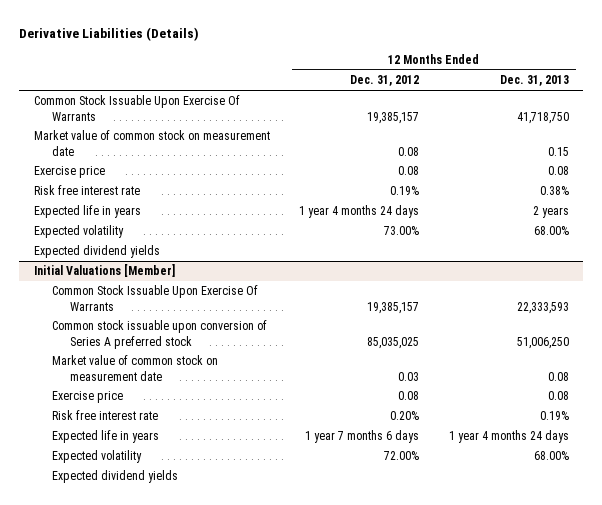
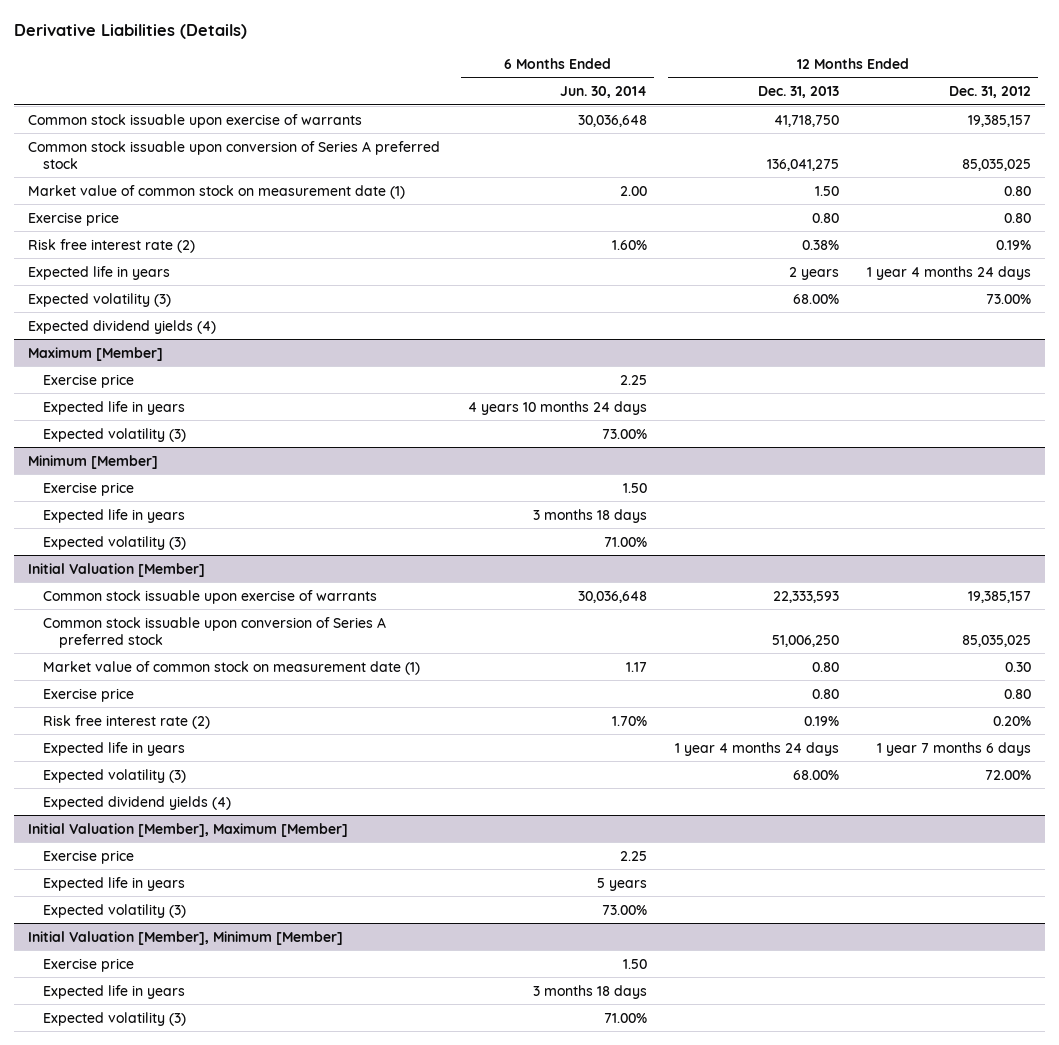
- | 12 Months Ended Dec. 31, 2012 | 12 Months Ended Dec. 31, 2013
+ | 6 Months Ended Jun. 30, 2014 | 12 Months Ended Dec. 31, 2013 | 12 Months Ended Dec. 31, 2012
- Common Stock Issuable Upon Exercise Of Warrants | 19,385,157 | 41,718,750
- Market value of common stock on measurement date | 0.08 | 0.15
- Exercise price | 0.08 | 0.08
- Risk free interest rate | 0.19% | 0.38%
+ Common stock issuable upon exercise of warrants | 30,036,648 | 41,718,750 | 19,385,157
+ Common stock issuable upon conversion of Series A preferred stock | | 136,041,275 | 85,035,025
+ Market value of common stock on measurement date (1) | 2.00 | 1.50 | 0.80
+ Exercise price | | 0.80 | 0.80
+ Risk free interest rate (2) | 1.60% | 0.38% | 0.19%
- Expected volatility | 73.00% | 68.00%
- Expected dividend yields
- Initial Valuations [Member]
- Common Stock Issuable Upon Exercise Of Warrants | 19,385,157 | 22,333,593
+ Expected volatility (3) | | 68.00% | 73.00%
+ Expected dividend yields (4)
+ Maximum [Member]
+ Exercise price | 2.25 | |
+ Expected life in years | 4 years 10 months 24 days | |
+ Expected volatility (3) | 73.00% | |
+ Minimum [Member]
+ Exercise price | 1.50 | |
+ Expected life in years | 3 months 18 days | |
+ Expected volatility (3) | 71.00% | |
+ Initial Valuation [Member]
+ Common stock issuable upon exercise of warrants | 30,036,648 | 22,333,593 | 19,385,157
- Market value of common stock on measurement date | 0.03 | 0.08
- Exercise price | 0.08 | 0.08
- Risk free interest rate | 0.20% | 0.19%
+ Market value of common stock on measurement date (1) | 1.17 | 0.80 | 0.30
+ Exercise price | | 0.80 | 0.80
+ Risk free interest rate (2) | 1.70% | 0.19% | 0.20%
- Expected volatility | 72.00% | 68.00%
- Expected dividend yields
+ Expected volatility (3) | | 68.00% | 72.00%
+ Expected dividend yields (4)
+ Initial Valuation [Member], Maximum [Member]
+ Exercise price | 2.25 | |
+ Expected life in years | 5 years | |
+ Expected volatility (3) | 73.00% | |
+ Initial Valuation [Member], Minimum [Member]
+ Exercise price | 1.50 | |
+ Expected life in years | 3 months 18 days | |
+ Expected volatility (3) | 71.00% | |

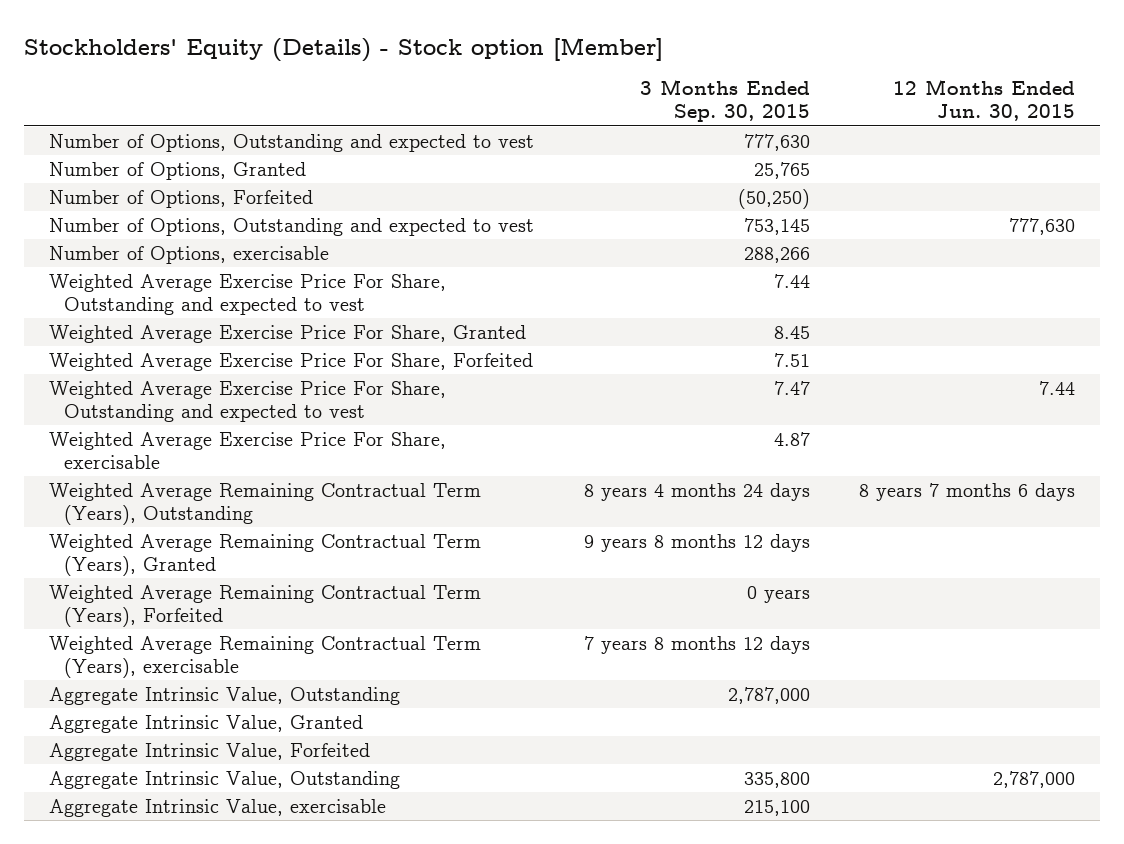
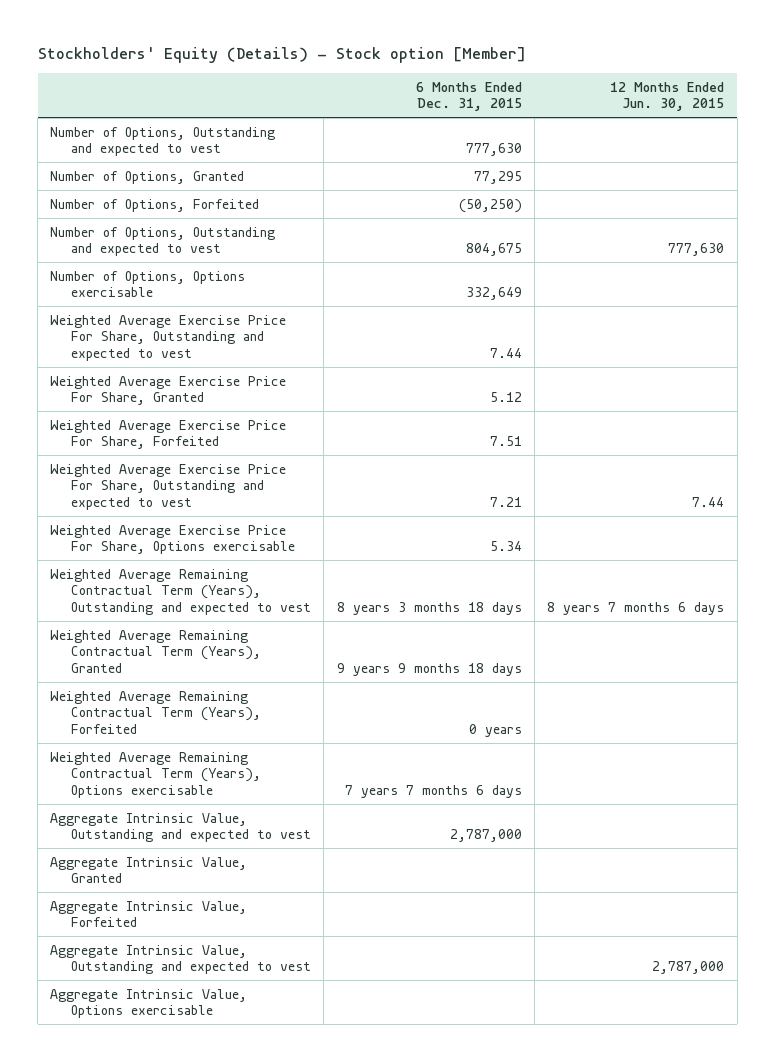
- | 3 Months Ended Sep. 30, 2015 | 12 Months Ended Jun. 30, 2015
+ | 6 Months Ended Dec. 31, 2015 | 12 Months Ended Jun. 30, 2015
- Number of Options, exercisable | 288,266 |
+ Number of Options, Options exercisable | 332,649 |
- Weighted Average Exercise Price For Share, exercisable | 4.87 |
- Weighted Average Remaining Contractual Term (Years), Outstanding | 8 years 4 months 24 days | 8 years 7 months 6 days
+ Weighted Average Exercise Price For Share, Options exercisable | 5.34 |
+ Weighted Average Remaining Contractual Term (Years), Outstanding and expected to vest | 8 years 3 months 18 days | 8 years 7 months 6 days
- Weighted Average Remaining Contractual Term (Years), exercisable | 7 years 8 months 12 days |
- Aggregate Intrinsic Value, Outstanding | 2,787,000 |
+ Weighted Average Remaining Contractual Term (Years), Options exercisable | 7 years 7 months 6 days |
+ Aggregate Intrinsic Value, Outstanding and expected to vest | 2,787,000 |
- Aggregate Intrinsic Value, Outstanding | 335,800 | 2,787,000
- Aggregate Intrinsic Value, exercisable | 215,100 |
+ Aggregate Intrinsic Value, Outstanding and expected to vest | | 2,787,000
+ Aggregate Intrinsic Value, Options exercisable

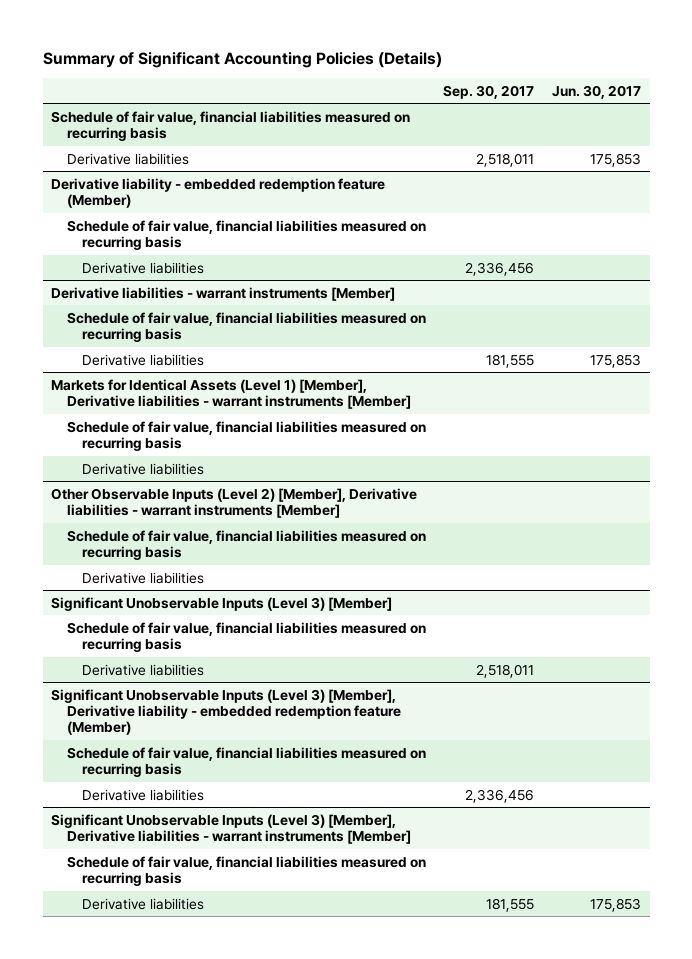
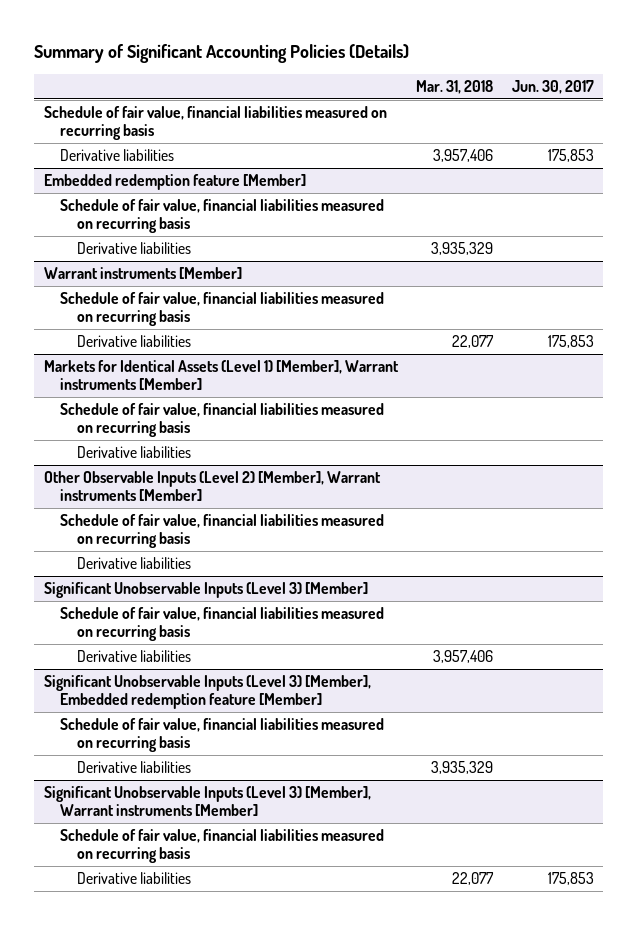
- | Sep. 30, 2017 | Jun. 30, 2017
+ | Mar. 31, 2018 | Jun. 30, 2017
- Derivative liability - embedded redemption feature (Member)
+ Embedded redemption feature [Member]
- Derivative liabilities - warrant instruments [Member]
+ Warrant instruments [Member]
- Markets for Identical Assets (Level 1) [Member], Derivative liabilities - warrant instruments [Member]
+ Markets for Identical Assets (Level 1) [Member], Warrant instruments [Member]
- Other Observable Inputs (Level 2) [Member], Derivative liabilities - warrant instruments [Member]
+ Other Observable Inputs (Level 2) [Member], Warrant instruments [Member]
- Significant Unobservable Inputs (Level 3) [Member], Derivative liability - embedded redemption feature (Member)
+ Significant Unobservable Inputs (Level 3) [Member], Embedded redemption feature [Member]
- Significant Unobservable Inputs (Level 3) [Member], Derivative liabilities - warrant instruments [Member]
+ Significant Unobservable Inputs (Level 3) [Member], Warrant instruments [Member]

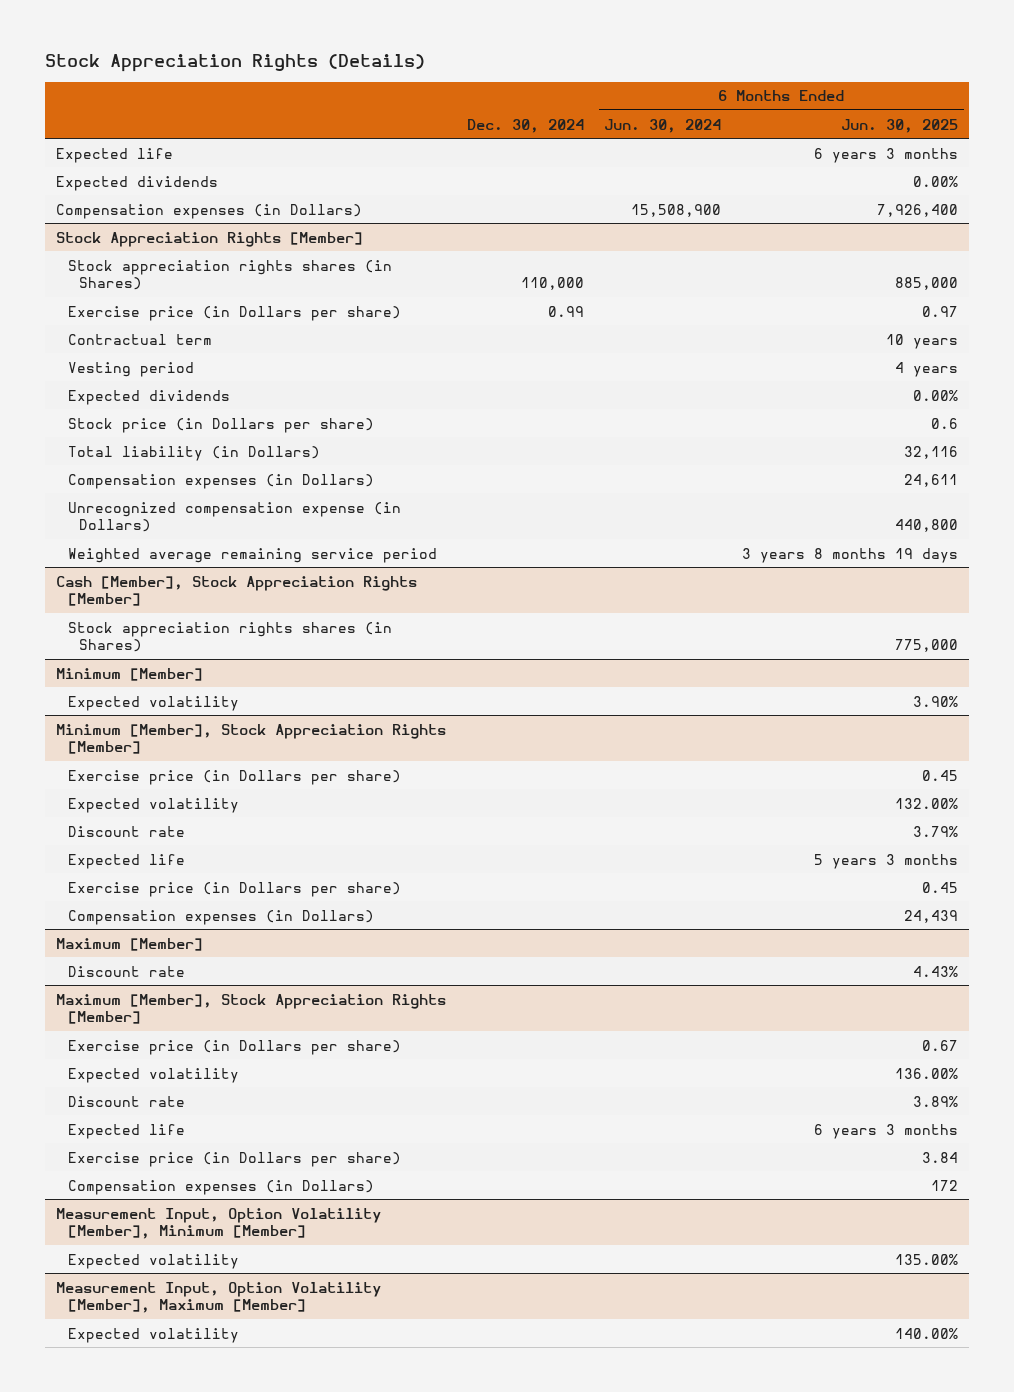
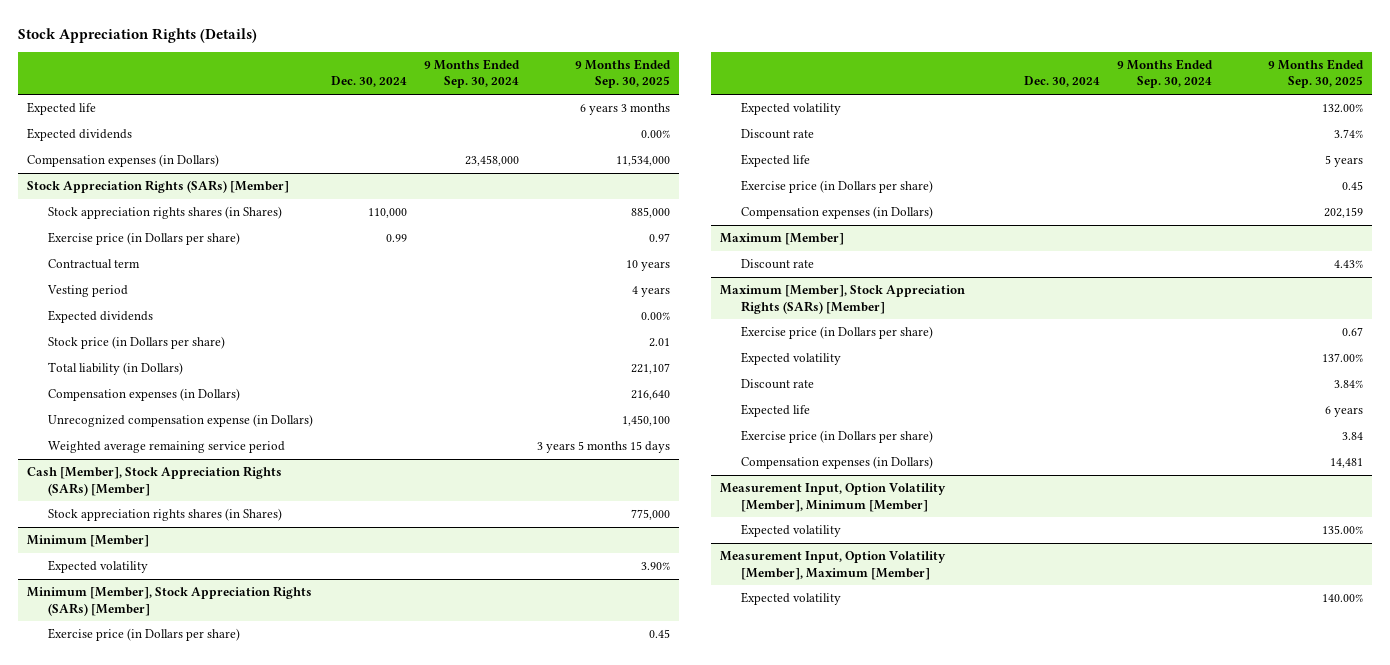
- | Dec. 30, 2024 | 6 Months Ended Jun. 30, 2024 | 6 Months Ended Jun. 30, 2025
+ | Dec. 30, 2024 | 9 Months Ended Sep. 30, 2024 | 9 Months Ended Sep. 30, 2025
- Stock Appreciation Rights [Member]
+ Stock Appreciation Rights (SARs) [Member]
- Cash [Member], Stock Appreciation Rights [Member]
+ Cash [Member], Stock Appreciation Rights (SARs) [Member]
- Minimum [Member], Stock Appreciation Rights [Member]
+ Minimum [Member], Stock Appreciation Rights (SARs) [Member]
- Maximum [Member], Stock Appreciation Rights [Member]
+ Maximum [Member], Stock Appreciation Rights (SARs) [Member]

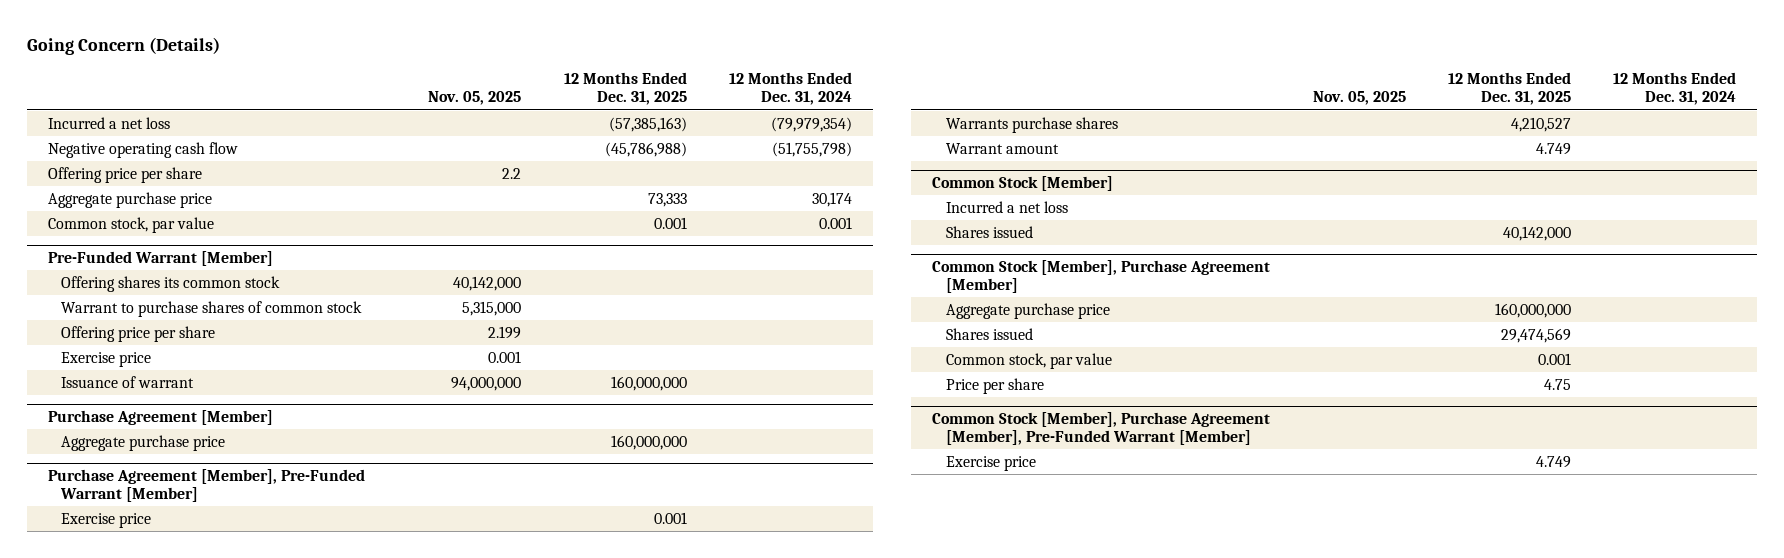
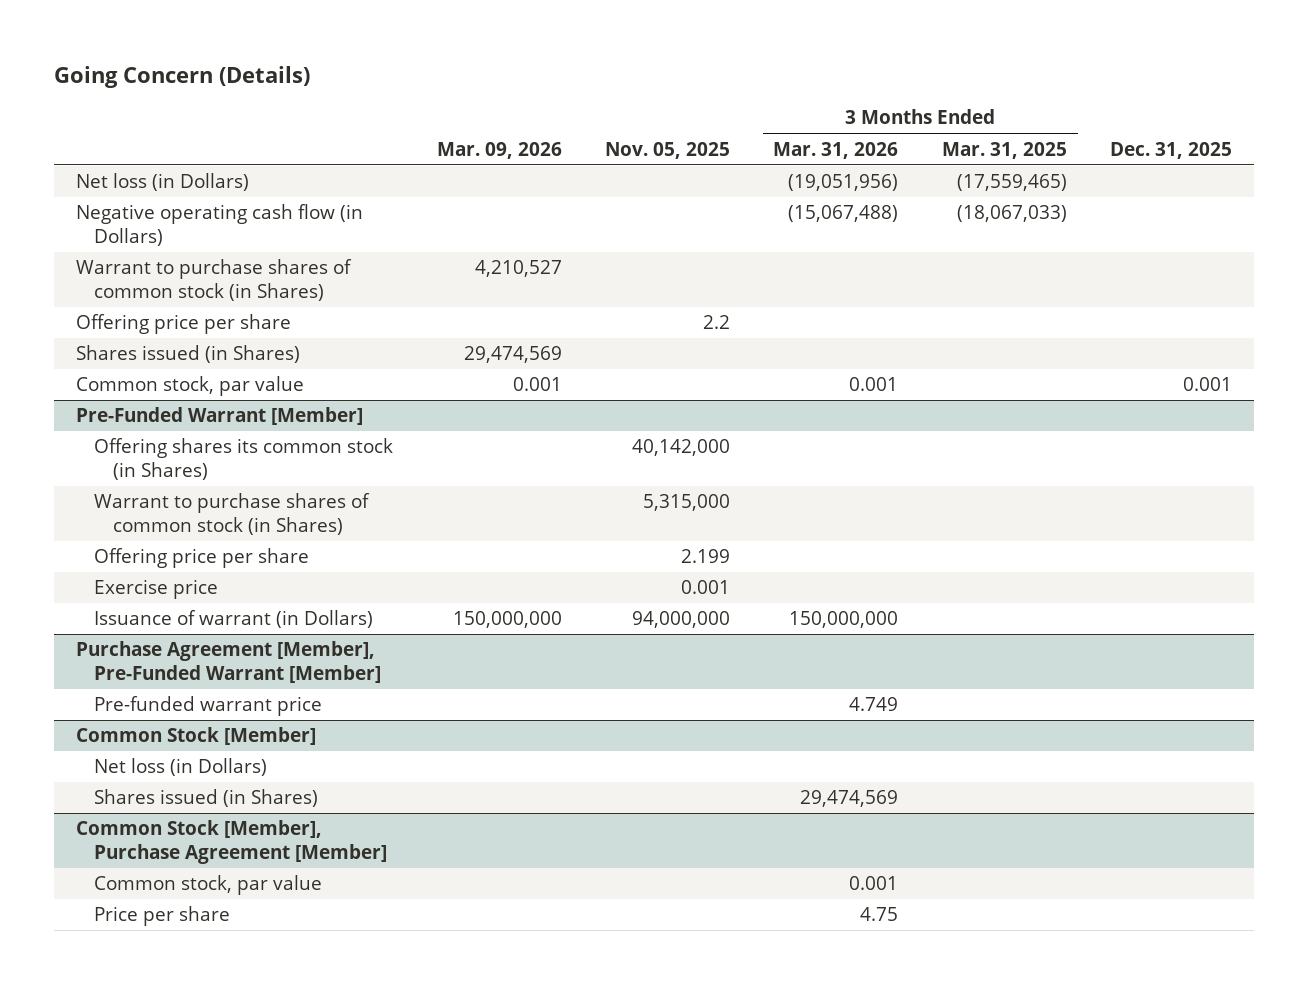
- | Nov. 05, 2025 | 12 Months Ended Dec. 31, 2025 | 12 Months Ended Dec. 31, 2024
+ | Mar. 09, 2026 | Nov. 05, 2025 | 3 Months Ended Mar. 31, 2026 | 3 Months Ended Mar. 31, 2025 | Dec. 31, 2025
- Incurred a net loss | | (57,385,163) | (79,979,354)
- Negative operating cash flow | | (45,786,988) | (51,755,798)
+ Net loss (in Dollars) | | | (19,051,956) | (17,559,465) |
+ Negative operating cash flow (in Dollars) | | | (15,067,488) | (18,067,033) |
+ Warrant to purchase shares of common stock (in Shares) | 4,210,527 | | | |
- Aggregate purchase price | | 73,333 | 30,174
+ Shares issued (in Shares) | 29,474,569 | | | |
@ Pre-Funded Warrant [Member]
- Offering shares its common stock | 40,142,000 | |
- Warrant to purchase shares of common stock | 5,315,000 | |
+ Offering shares its common stock (in Shares) | | 40,142,000 | | |
+ Warrant to purchase shares of common stock (in Shares) | | 5,315,000 | | |
- Issuance of warrant | 94,000,000 | 160,000,000 |
- Purchase Agreement [Member]
- Aggregate purchase price | | 160,000,000 |
@ Pre-Funded Warrant [Member]
+ Issuance of warrant (in Dollars) | 150,000,000 | 94,000,000 | 150,000,000 | |
@ Purchase Agreement [Member], Pre-Funded Warrant [Member]
- Exercise price | | 0.001 |
- Warrants purchase shares | | 4,210,527 |
- Warrant amount | | 4.749 |
+ Pre-funded warrant price | | | 4.749 | |
@ Common Stock [Member]
- Incurred a net loss
- Shares issued | | 40,142,000 |
+ Net loss (in Dollars)
+ Shares issued (in Shares) | | | 29,474,569 | |
@ Common Stock [Member], Purchase Agreement [Member]
- Aggregate purchase price | | 160,000,000 |
- Shares issued | | 29,474,569 |
- Common Stock [Member], Purchase Agreement [Member], Pre-Funded Warrant [Member]
- Exercise price | | 4.749 |

